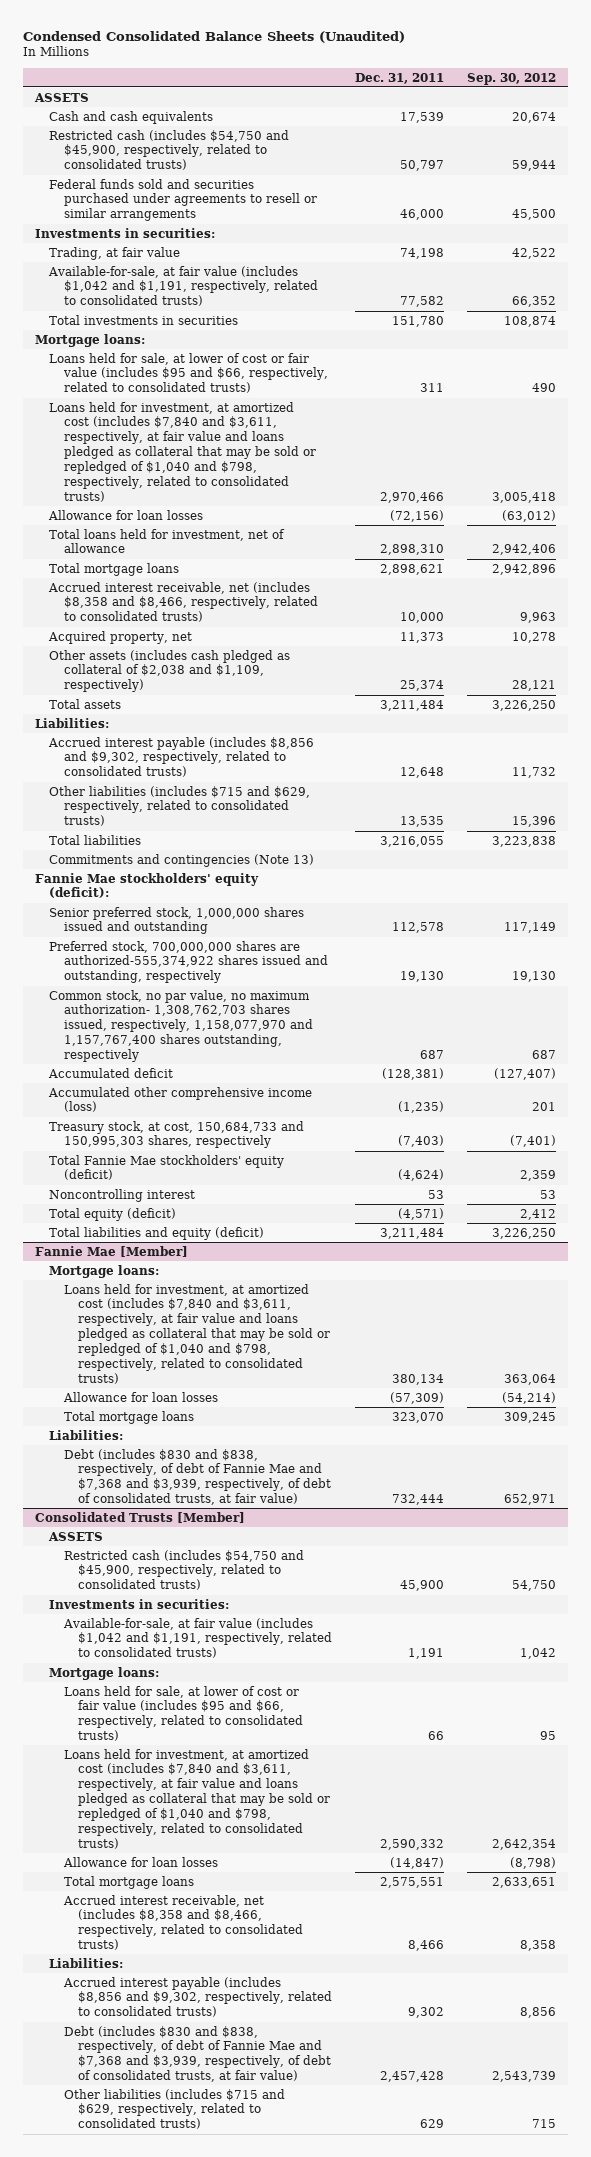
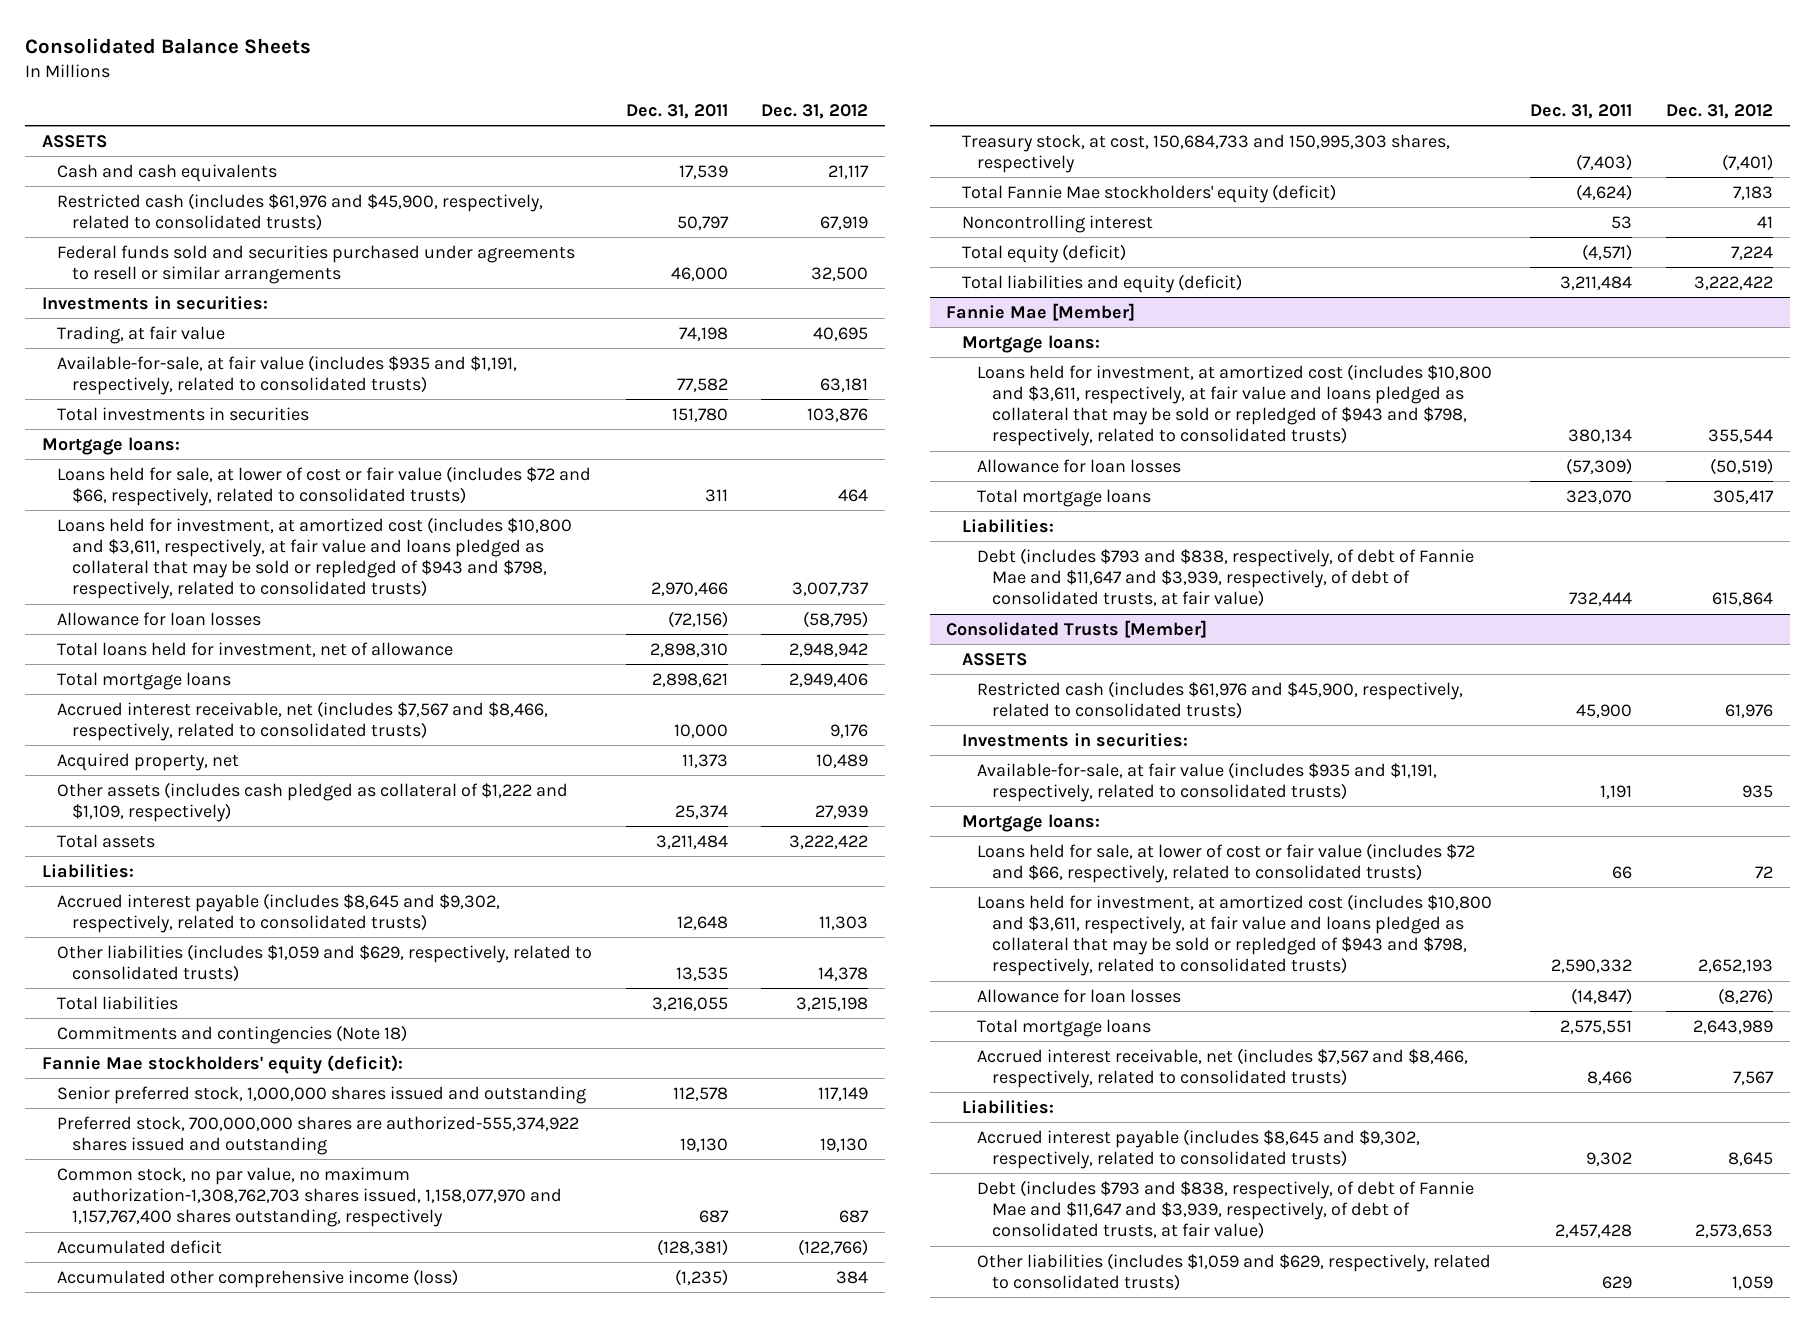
- Condensed Consolidated Balance Sheets (Unaudited)
+ Consolidated Balance Sheets
- | Dec. 31, 2011 | Sep. 30, 2012
+ | Dec. 31, 2011 | Dec. 31, 2012
- Restricted cash (includes $54,750 and $45,900, respectively, related to consolidated trusts) | 50,797 | 59,944
+ Restricted cash (includes $61,976 and $45,900, respectively, related to consolidated trusts) | 50,797 | 67,919
- Available-for-sale, at fair value (includes $1,042 and $1,191, respectively, related to consolidated trusts) | 77,582 | 66,352
+ Available-for-sale, at fair value (includes $935 and $1,191, respectively, related to consolidated trusts) | 77,582 | 63,181
- Loans held for sale, at lower of cost or fair value (includes $95 and $66, respectively, related to consolidated trusts) | 311 | 490
- Loans held for investment, at amortized cost (includes $7,840 and $3,611, respectively, at fair value and loans pledged as collateral that may be sold or repledged of $1,040 and $798, respectively, related to consolidated trusts) | 2,970,466 | 3,005,418
+ Loans held for sale, at lower of cost or fair value (includes $72 and $66, respectively, related to consolidated trusts) | 311 | 464
+ Loans held for investment, at amortized cost (includes $10,800 and $3,611, respectively, at fair value and loans pledged as collateral that may be sold or repledged of $943 and $798, respectively, related to consolidated trusts) | 2,970,466 | 3,007,737
- Accrued interest receivable, net (includes $8,358 and $8,466, respectively, related to consolidated trusts) | 10,000 | 9,963
+ Accrued interest receivable, net (includes $7,567 and $8,466, respectively, related to consolidated trusts) | 10,000 | 9,176
- Other assets (includes cash pledged as collateral of $2,038 and $1,109, respectively) | 25,374 | 28,121
+ Other assets (includes cash pledged as collateral of $1,222 and $1,109, respectively) | 25,374 | 27,939
- Accrued interest payable (includes $8,856 and $9,302, respectively, related to consolidated trusts) | 12,648 | 11,732
- Other liabilities (includes $715 and $629, respectively, related to consolidated trusts) | 13,535 | 15,396
+ Accrued interest payable (includes $8,645 and $9,302, respectively, related to consolidated trusts) | 12,648 | 11,303
+ Other liabilities (includes $1,059 and $629, respectively, related to consolidated trusts) | 13,535 | 14,378
- Commitments and contingencies (Note 13)
+ Commitments and contingencies (Note 18)
- Preferred stock, 700,000,000 shares are authorized-555,374,922 shares issued and outstanding, respectively | 19,130 | 19,130
- Common stock, no par value, no maximum authorization- 1,308,762,703 shares issued, respectively, 1,158,077,970 and 1,157,767,400 shares outstanding, respectively | 687 | 687
+ Preferred stock, 700,000,000 shares are authorized-555,374,922 shares issued and outstanding | 19,130 | 19,130
+ Common stock, no par value, no maximum authorization-1,308,762,703 shares issued, 1,158,077,970 and 1,157,767,400 shares outstanding, respectively | 687 | 687
@ Fannie Mae [Member]
- Loans held for investment, at amortized cost (includes $7,840 and $3,611, respectively, at fair value and loans pledged as collateral that may be sold or repledged of $1,040 and $798, respectively, related to consolidated trusts) | 380,134 | 363,064
+ Loans held for investment, at amortized cost (includes $10,800 and $3,611, respectively, at fair value and loans pledged as collateral that may be sold or repledged of $943 and $798, respectively, related to consolidated trusts) | 380,134 | 355,544
- Debt (includes $830 and $838, respectively, of debt of Fannie Mae and $7,368 and $3,939, respectively, of debt of consolidated trusts, at fair value) | 732,444 | 652,971
+ Debt (includes $793 and $838, respectively, of debt of Fannie Mae and $11,647 and $3,939, respectively, of debt of consolidated trusts, at fair value) | 732,444 | 615,864
@ Consolidated Trusts [Member]
- Restricted cash (includes $54,750 and $45,900, respectively, related to consolidated trusts) | 45,900 | 54,750
+ Restricted cash (includes $61,976 and $45,900, respectively, related to consolidated trusts) | 45,900 | 61,976
- Available-for-sale, at fair value (includes $1,042 and $1,191, respectively, related to consolidated trusts) | 1,191 | 1,042
+ Available-for-sale, at fair value (includes $935 and $1,191, respectively, related to consolidated trusts) | 1,191 | 935
- Loans held for sale, at lower of cost or fair value (includes $95 and $66, respectively, related to consolidated trusts) | 66 | 95
- Loans held for investment, at amortized cost (includes $7,840 and $3,611, respectively, at fair value and loans pledged as collateral that may be sold or repledged of $1,040 and $798, respectively, related to consolidated trusts) | 2,590,332 | 2,642,354
+ Loans held for sale, at lower of cost or fair value (includes $72 and $66, respectively, related to consolidated trusts) | 66 | 72
+ Loans held for investment, at amortized cost (includes $10,800 and $3,611, respectively, at fair value and loans pledged as collateral that may be sold or repledged of $943 and $798, respectively, related to consolidated trusts) | 2,590,332 | 2,652,193
- Accrued interest receivable, net (includes $8,358 and $8,466, respectively, related to consolidated trusts) | 8,466 | 8,358
+ Accrued interest receivable, net (includes $7,567 and $8,466, respectively, related to consolidated trusts) | 8,466 | 7,567
- Accrued interest payable (includes $8,856 and $9,302, respectively, related to consolidated trusts) | 9,302 | 8,856
- Debt (includes $830 and $838, respectively, of debt of Fannie Mae and $7,368 and $3,939, respectively, of debt of consolidated trusts, at fair value) | 2,457,428 | 2,543,739
- Other liabilities (includes $715 and $629, respectively, related to consolidated trusts) | 629 | 715
+ Accrued interest payable (includes $8,645 and $9,302, respectively, related to consolidated trusts) | 9,302 | 8,645
+ Debt (includes $793 and $838, respectively, of debt of Fannie Mae and $11,647 and $3,939, respectively, of debt of consolidated trusts, at fair value) | 2,457,428 | 2,573,653
+ Other liabilities (includes $1,059 and $629, respectively, related to consolidated trusts) | 629 | 1,059

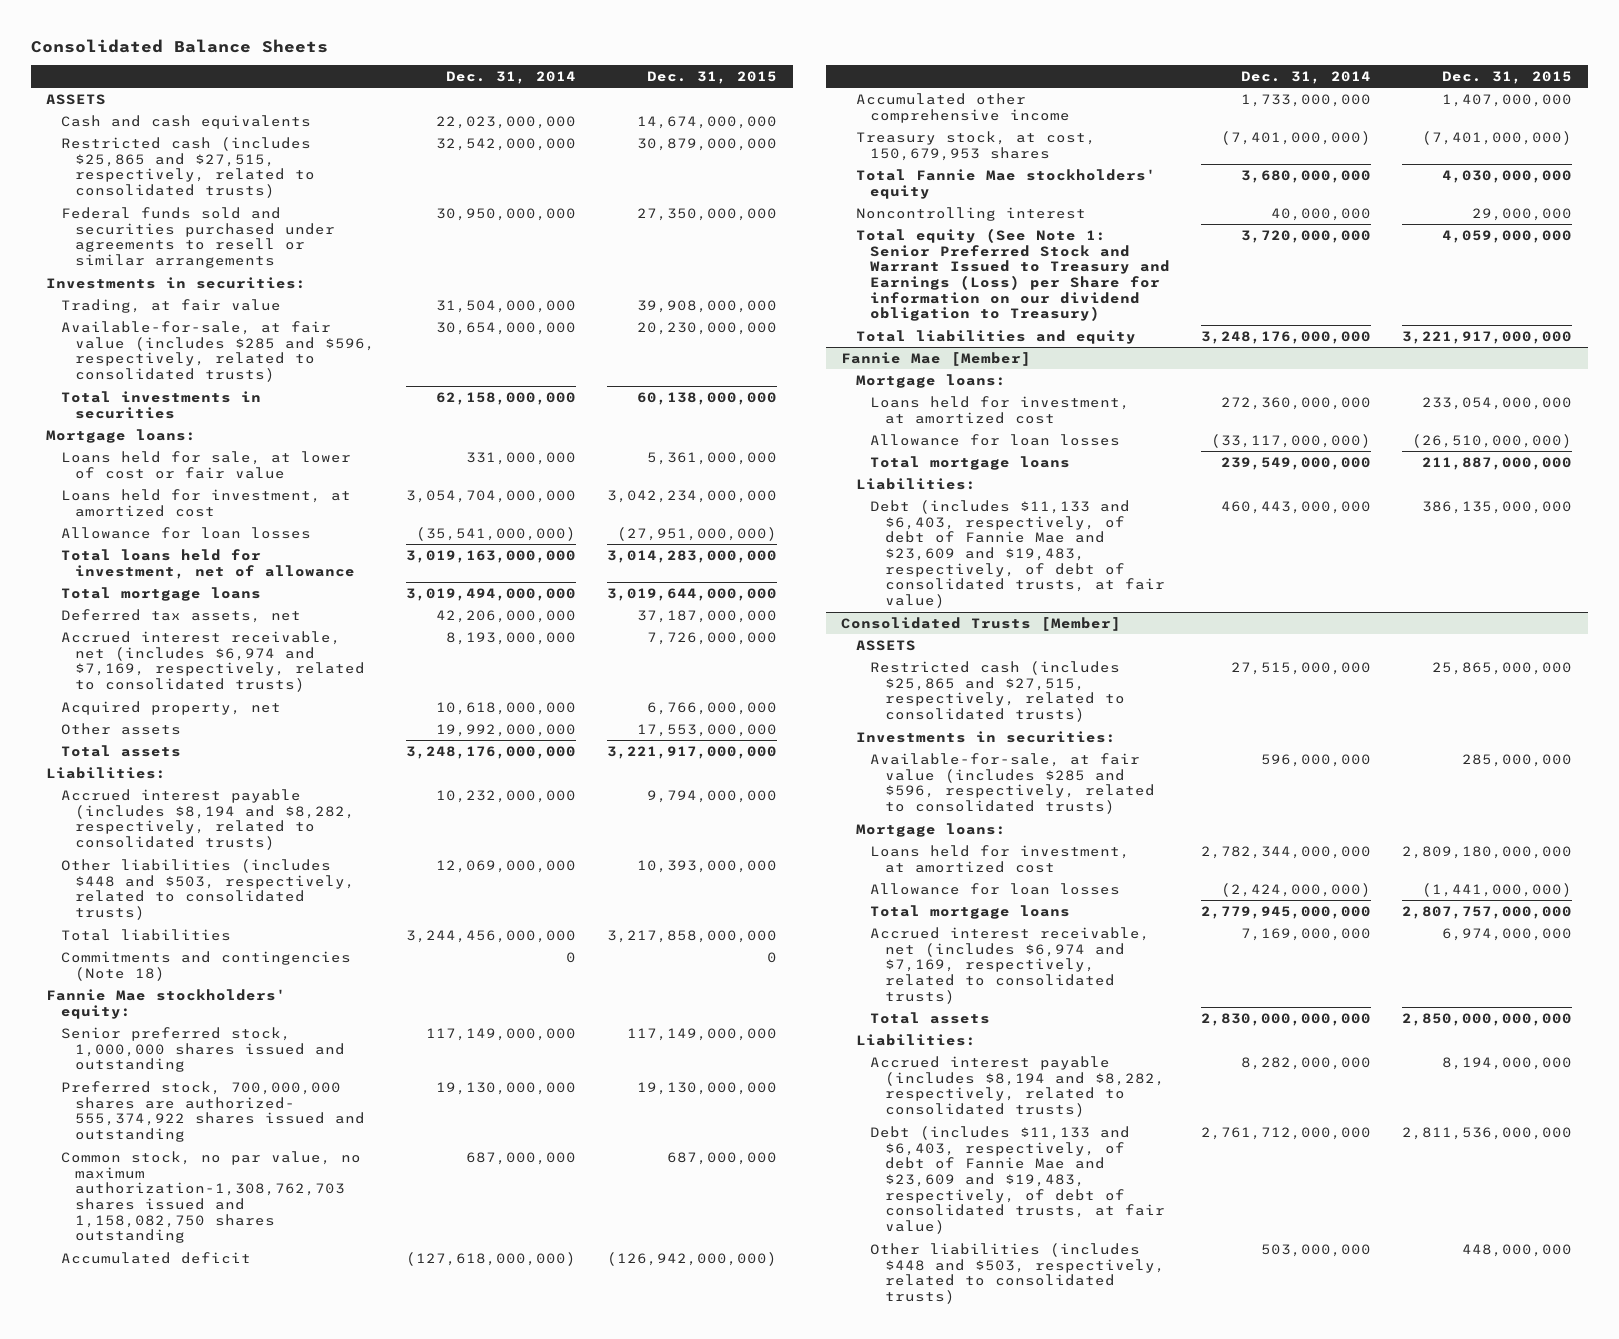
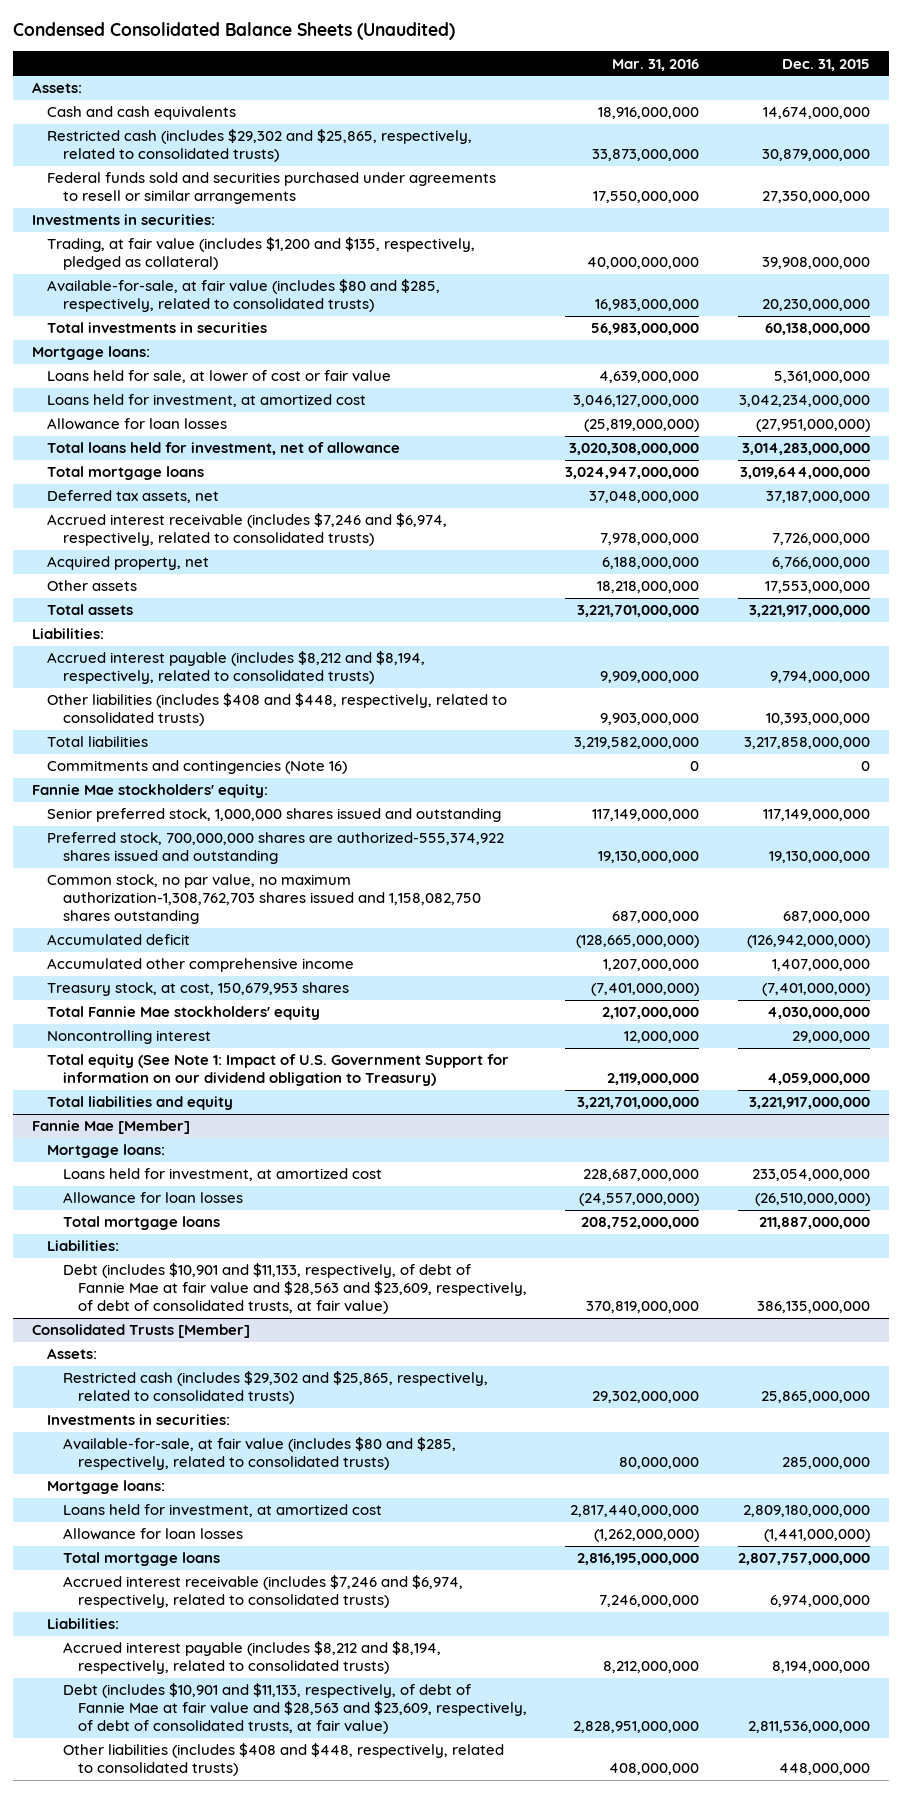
- Consolidated Balance Sheets
+ Condensed Consolidated Balance Sheets (Unaudited)
- | Dec. 31, 2014 | Dec. 31, 2015
+ | Mar. 31, 2016 | Dec. 31, 2015
- ASSETS
+ Assets:
- Restricted cash (includes $25,865 and $27,515, respectively, related to consolidated trusts) | 32,542,000,000 | 30,879,000,000
+ Restricted cash (includes $29,302 and $25,865, respectively, related to consolidated trusts) | 33,873,000,000 | 30,879,000,000
- Trading, at fair value | 31,504,000,000 | 39,908,000,000
- Available-for-sale, at fair value (includes $285 and $596, respectively, related to consolidated trusts) | 30,654,000,000 | 20,230,000,000
+ Trading, at fair value (includes $1,200 and $135, respectively, pledged as collateral) | 40,000,000,000 | 39,908,000,000
+ Available-for-sale, at fair value (includes $80 and $285, respectively, related to consolidated trusts) | 16,983,000,000 | 20,230,000,000
- Accrued interest receivable, net (includes $6,974 and $7,169, respectively, related to consolidated trusts) | 8,193,000,000 | 7,726,000,000
+ Accrued interest receivable (includes $7,246 and $6,974, respectively, related to consolidated trusts) | 7,978,000,000 | 7,726,000,000
- Accrued interest payable (includes $8,194 and $8,282, respectively, related to consolidated trusts) | 10,232,000,000 | 9,794,000,000
- Other liabilities (includes $448 and $503, respectively, related to consolidated trusts) | 12,069,000,000 | 10,393,000,000
+ Accrued interest payable (includes $8,212 and $8,194, respectively, related to consolidated trusts) | 9,909,000,000 | 9,794,000,000
+ Other liabilities (includes $408 and $448, respectively, related to consolidated trusts) | 9,903,000,000 | 10,393,000,000
- Commitments and contingencies (Note 18) | 0 | 0
+ Commitments and contingencies (Note 16) | 0 | 0
- Preferred stock, 700,000,000 shares are authorized- 555,374,922 shares issued and outstanding | 19,130,000,000 | 19,130,000,000
+ Preferred stock, 700,000,000 shares are authorized-555,374,922 shares issued and outstanding | 19,130,000,000 | 19,130,000,000
- Total equity (See Note 1: Senior Preferred Stock and Warrant Issued to Treasury and Earnings (Loss) per Share for information on our dividend obligation to Treasury) | 3,720,000,000 | 4,059,000,000
+ Total equity (See Note 1: Impact of U.S. Government Support for information on our dividend obligation to Treasury) | 2,119,000,000 | 4,059,000,000
@ Fannie Mae [Member]
- Debt (includes $11,133 and $6,403, respectively, of debt of Fannie Mae and $23,609 and $19,483, respectively, of debt of consolidated trusts, at fair value) | 460,443,000,000 | 386,135,000,000
+ Debt (includes $10,901 and $11,133, respectively, of debt of Fannie Mae at fair value and $28,563 and $23,609, respectively, of debt of consolidated trusts, at fair value) | 370,819,000,000 | 386,135,000,000
@ Consolidated Trusts [Member]
- ASSETS
- Restricted cash (includes $25,865 and $27,515, respectively, related to consolidated trusts) | 27,515,000,000 | 25,865,000,000
+ Assets:
+ Restricted cash (includes $29,302 and $25,865, respectively, related to consolidated trusts) | 29,302,000,000 | 25,865,000,000
- Available-for-sale, at fair value (includes $285 and $596, respectively, related to consolidated trusts) | 596,000,000 | 285,000,000
+ Available-for-sale, at fair value (includes $80 and $285, respectively, related to consolidated trusts) | 80,000,000 | 285,000,000
- Accrued interest receivable, net (includes $6,974 and $7,169, respectively, related to consolidated trusts) | 7,169,000,000 | 6,974,000,000
- Total assets | 2,830,000,000,000 | 2,850,000,000,000
+ Accrued interest receivable (includes $7,246 and $6,974, respectively, related to consolidated trusts) | 7,246,000,000 | 6,974,000,000
- Accrued interest payable (includes $8,194 and $8,282, respectively, related to consolidated trusts) | 8,282,000,000 | 8,194,000,000
- Debt (includes $11,133 and $6,403, respectively, of debt of Fannie Mae and $23,609 and $19,483, respectively, of debt of consolidated trusts, at fair value) | 2,761,712,000,000 | 2,811,536,000,000
- Other liabilities (includes $448 and $503, respectively, related to consolidated trusts) | 503,000,000 | 448,000,000
+ Accrued interest payable (includes $8,212 and $8,194, respectively, related to consolidated trusts) | 8,212,000,000 | 8,194,000,000
+ Debt (includes $10,901 and $11,133, respectively, of debt of Fannie Mae at fair value and $28,563 and $23,609, respectively, of debt of consolidated trusts, at fair value) | 2,828,951,000,000 | 2,811,536,000,000
+ Other liabilities (includes $408 and $448, respectively, related to consolidated trusts) | 408,000,000 | 448,000,000

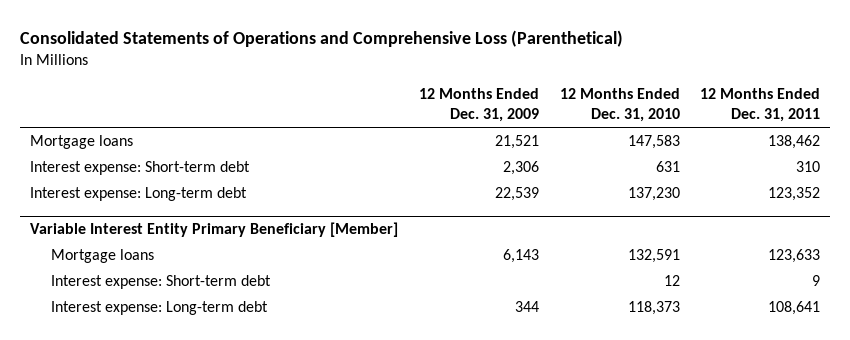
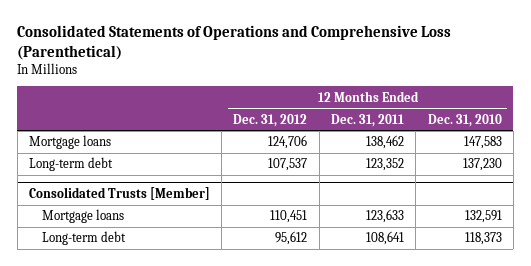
- | 12 Months Ended Dec. 31, 2009 | 12 Months Ended Dec. 31, 2010 | 12 Months Ended Dec. 31, 2011
+ | 12 Months Ended Dec. 31, 2012 | 12 Months Ended Dec. 31, 2011 | 12 Months Ended Dec. 31, 2010
- Interest expense: Short-term debt | 2,306 | 631 | 310
- Interest expense: Long-term debt | 22,539 | 137,230 | 123,352
- Variable Interest Entity Primary Beneficiary [Member]
+ Long-term debt | 107,537 | 123,352 | 137,230
+ Consolidated Trusts [Member]
- Interest expense: Short-term debt | | 12 | 9
- Interest expense: Long-term debt | 344 | 118,373 | 108,641
+ Long-term debt | 95,612 | 108,641 | 118,373

